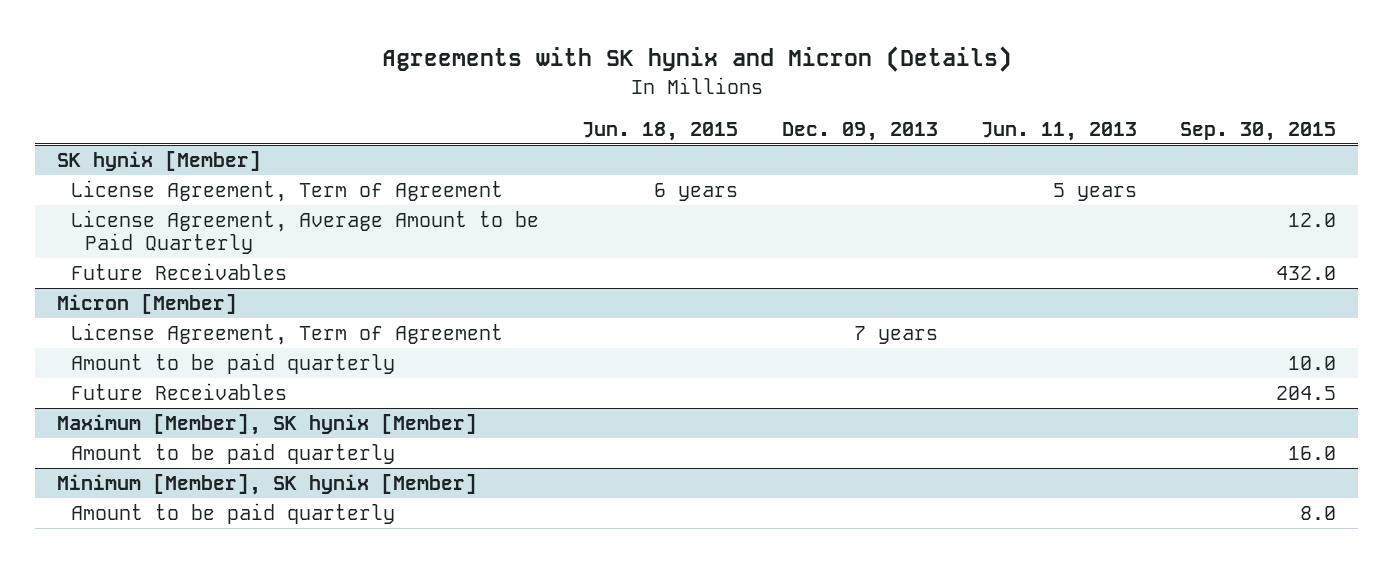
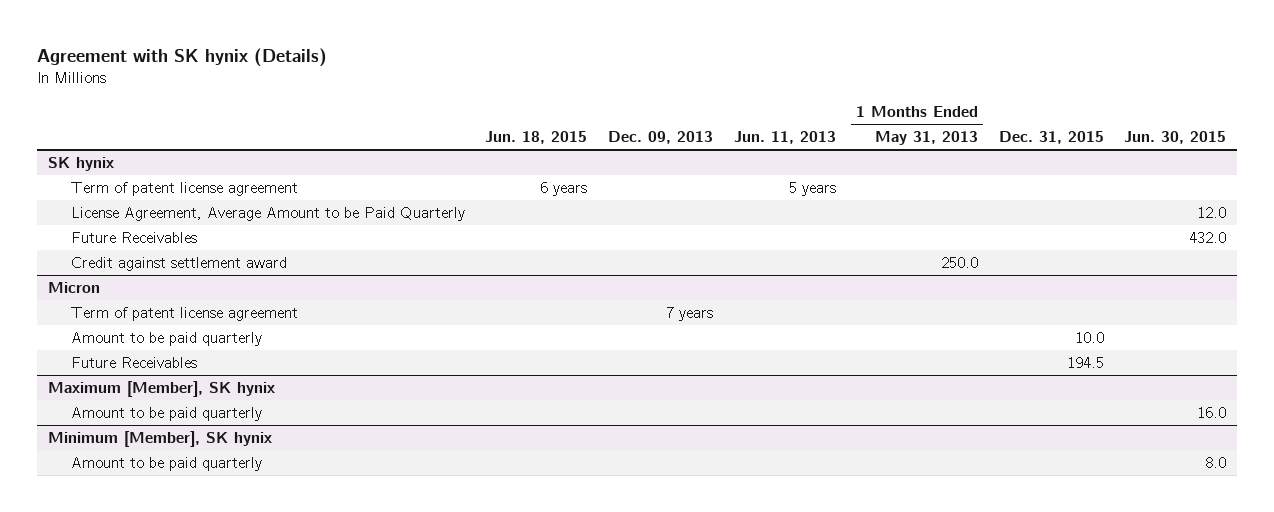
- Agreements with SK hynix and Micron (Details)
+ Agreement with SK hynix (Details)
- | Jun. 18, 2015 | Dec. 09, 2013 | Jun. 11, 2013 | Sep. 30, 2015
+ | Jun. 18, 2015 | Dec. 09, 2013 | Jun. 11, 2013 | 1 Months Ended May 31, 2013 | Dec. 31, 2015 | Jun. 30, 2015
- SK hynix [Member]
- License Agreement, Term of Agreement | 6 years | | 5 years |
+ SK hynix
+ Term of patent license agreement | 6 years | | 5 years | | |
- Micron [Member]
- License Agreement, Term of Agreement | | 7 years | |
+ Credit against settlement award | | | | 250.0 | |
+ Micron
+ Term of patent license agreement | | 7 years | | | |
- Maximum [Member], SK hynix [Member]
+ Maximum [Member], SK hynix
- Minimum [Member], SK hynix [Member]
+ Minimum [Member], SK hynix

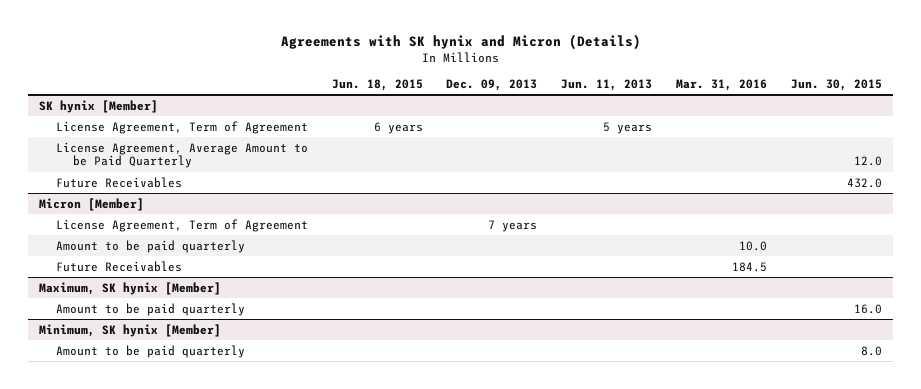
- Agreement with SK hynix (Details)
+ Agreements with SK hynix and Micron (Details)
- | Jun. 18, 2015 | Dec. 09, 2013 | Jun. 11, 2013 | 1 Months Ended May 31, 2013 | Dec. 31, 2015 | Jun. 30, 2015
+ | Jun. 18, 2015 | Dec. 09, 2013 | Jun. 11, 2013 | Mar. 31, 2016 | Jun. 30, 2015
- SK hynix
- Term of patent license agreement | 6 years | | 5 years | | |
+ SK hynix [Member]
+ License Agreement, Term of Agreement | 6 years | | 5 years | |
- Credit against settlement award | | | | 250.0 | |
- Micron
- Term of patent license agreement | | 7 years | | | |
+ Micron [Member]
+ License Agreement, Term of Agreement | | 7 years | | |
- Maximum [Member], SK hynix
+ Maximum, SK hynix [Member]
- Minimum [Member], SK hynix
+ Minimum, SK hynix [Member]

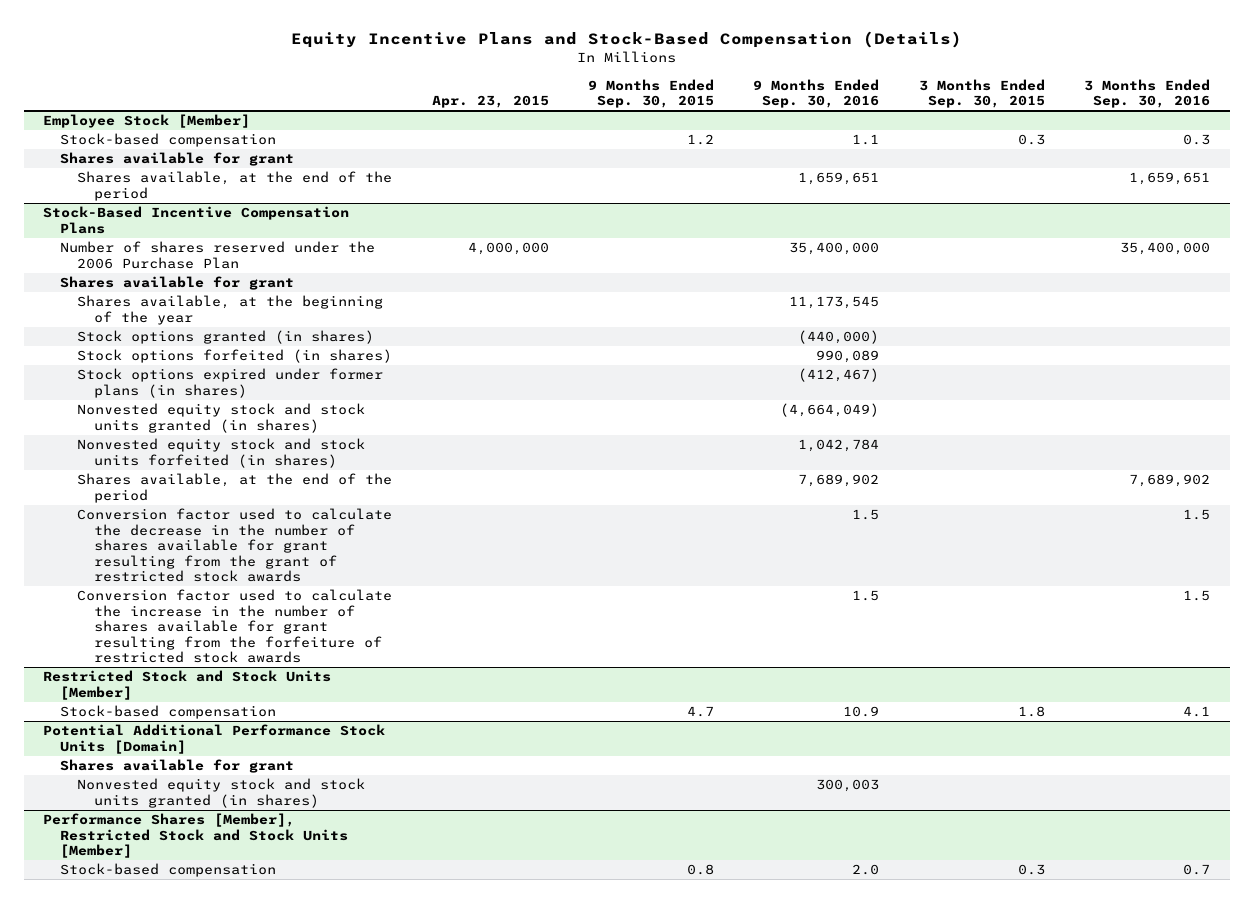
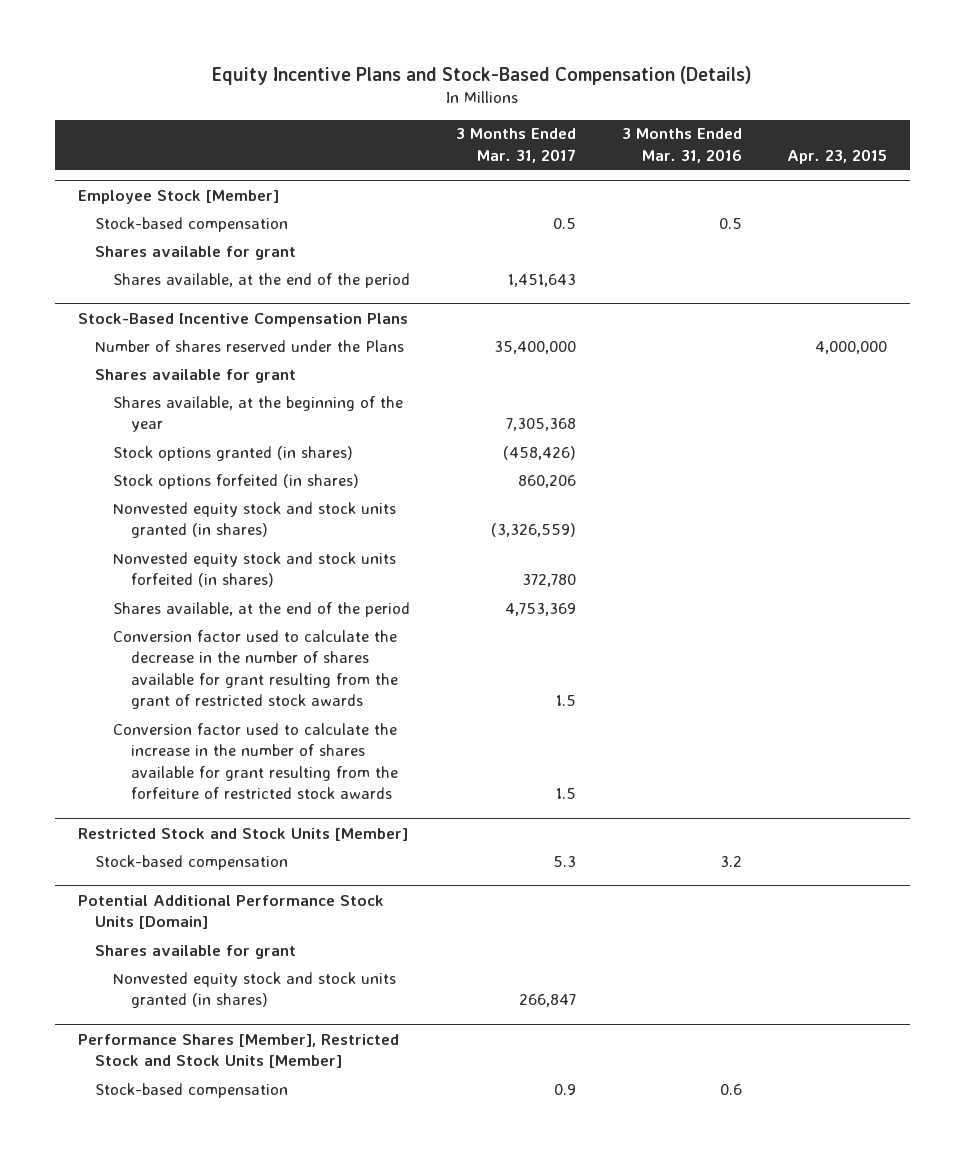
- | Apr. 23, 2015 | 9 Months Ended Sep. 30, 2015 | 9 Months Ended Sep. 30, 2016 | 3 Months Ended Sep. 30, 2015 | 3 Months Ended Sep. 30, 2016
+ | 3 Months Ended Mar. 31, 2017 | 3 Months Ended Mar. 31, 2016 | Apr. 23, 2015
@ Stock-Based Incentive Compensation Plans
- Number of shares reserved under the 2006 Purchase Plan | 4,000,000 | | 35,400,000 | | 35,400,000
+ Number of shares reserved under the Plans | 35,400,000 | | 4,000,000
- Stock options expired under former plans (in shares) | | | (412,467) | |

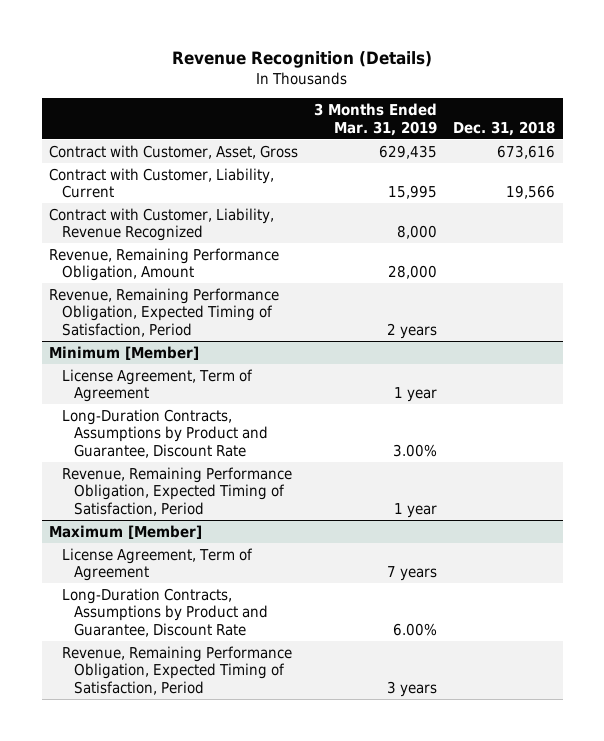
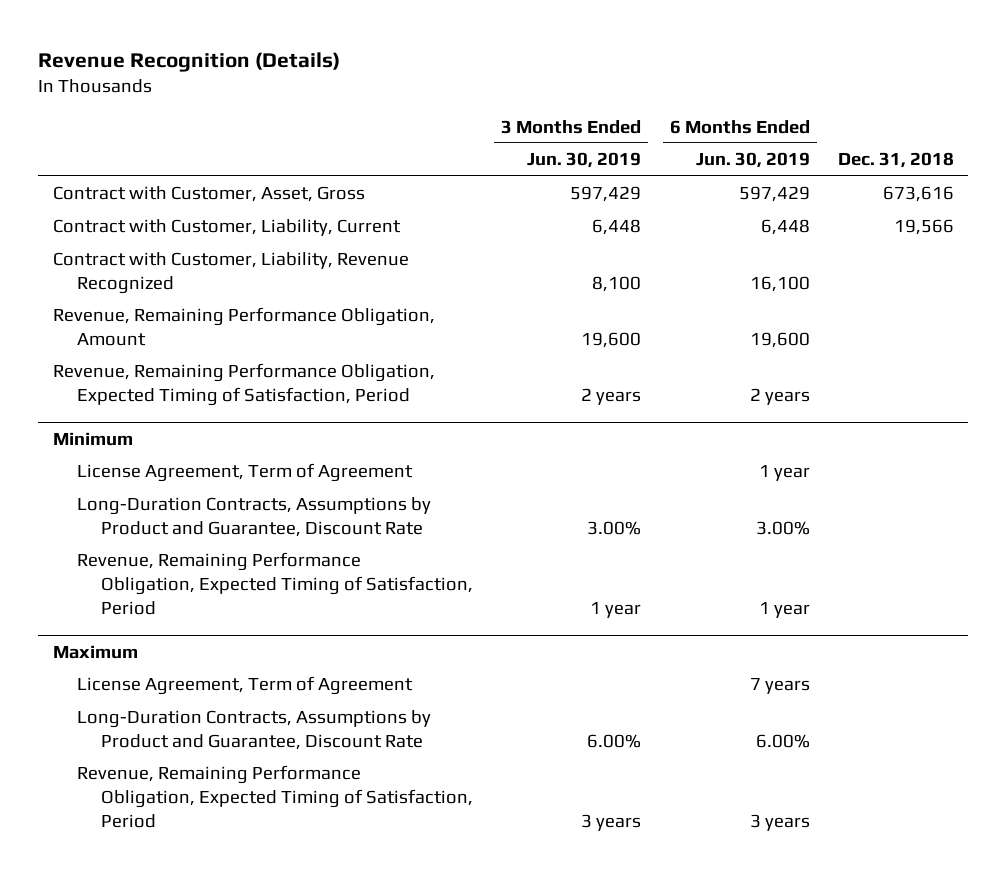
- | 3 Months Ended Mar. 31, 2019 | Dec. 31, 2018
+ | 3 Months Ended Jun. 30, 2019 | 6 Months Ended Jun. 30, 2019 | Dec. 31, 2018
- Minimum [Member]
+ Minimum
- Maximum [Member]
+ Maximum

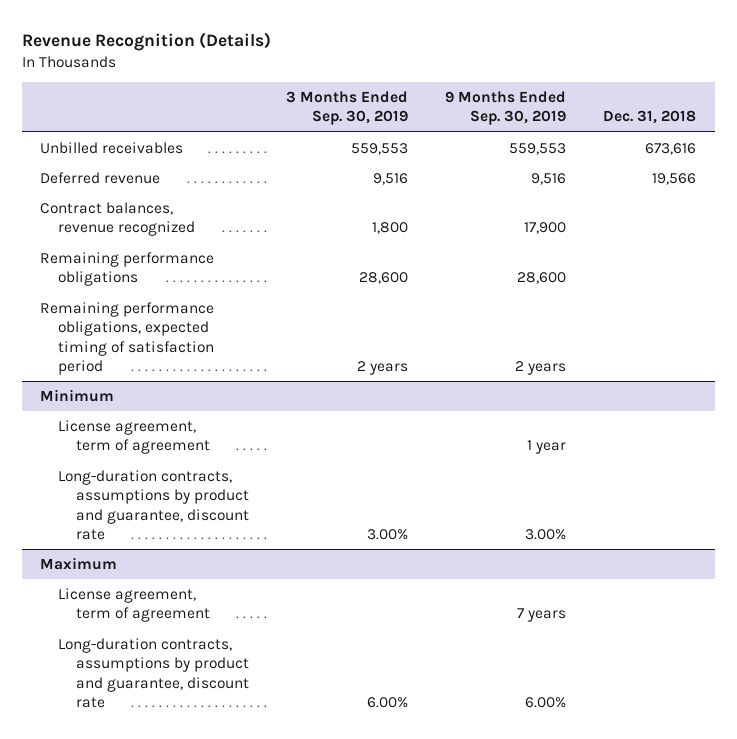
- | 3 Months Ended Jun. 30, 2019 | 6 Months Ended Jun. 30, 2019 | Dec. 31, 2018
+ | 3 Months Ended Sep. 30, 2019 | 9 Months Ended Sep. 30, 2019 | Dec. 31, 2018
- Contract with Customer, Asset, Gross | 597,429 | 597,429 | 673,616
- Contract with Customer, Liability, Current | 6,448 | 6,448 | 19,566
- Contract with Customer, Liability, Revenue Recognized | 8,100 | 16,100 |
- Revenue, Remaining Performance Obligation, Amount | 19,600 | 19,600 |
- Revenue, Remaining Performance Obligation, Expected Timing of Satisfaction, Period | 2 years | 2 years |
+ Unbilled receivables | 559,553 | 559,553 | 673,616
+ Deferred revenue | 9,516 | 9,516 | 19,566
+ Contract balances, revenue recognized | 1,800 | 17,900 |
+ Remaining performance obligations | 28,600 | 28,600 |
+ Remaining performance obligations, expected timing of satisfaction period | 2 years | 2 years |
@ Minimum
- License Agreement, Term of Agreement | | 1 year |
- Long-Duration Contracts, Assumptions by Product and Guarantee, Discount Rate | 3.00% | 3.00% |
- Revenue, Remaining Performance Obligation, Expected Timing of Satisfaction, Period | 1 year | 1 year |
+ License agreement, term of agreement | | 1 year |
+ Long-duration contracts, assumptions by product and guarantee, discount rate | 3.00% | 3.00% |
@ Maximum
- License Agreement, Term of Agreement | | 7 years |
- Long-Duration Contracts, Assumptions by Product and Guarantee, Discount Rate | 6.00% | 6.00% |
- Revenue, Remaining Performance Obligation, Expected Timing of Satisfaction, Period | 3 years | 3 years |
+ License agreement, term of agreement | | 7 years |
+ Long-duration contracts, assumptions by product and guarantee, discount rate | 6.00% | 6.00% |

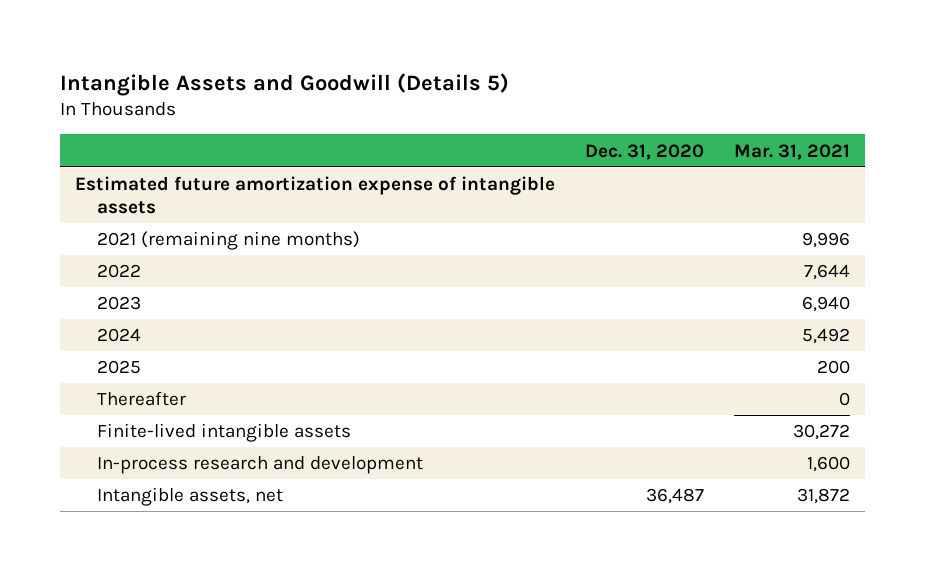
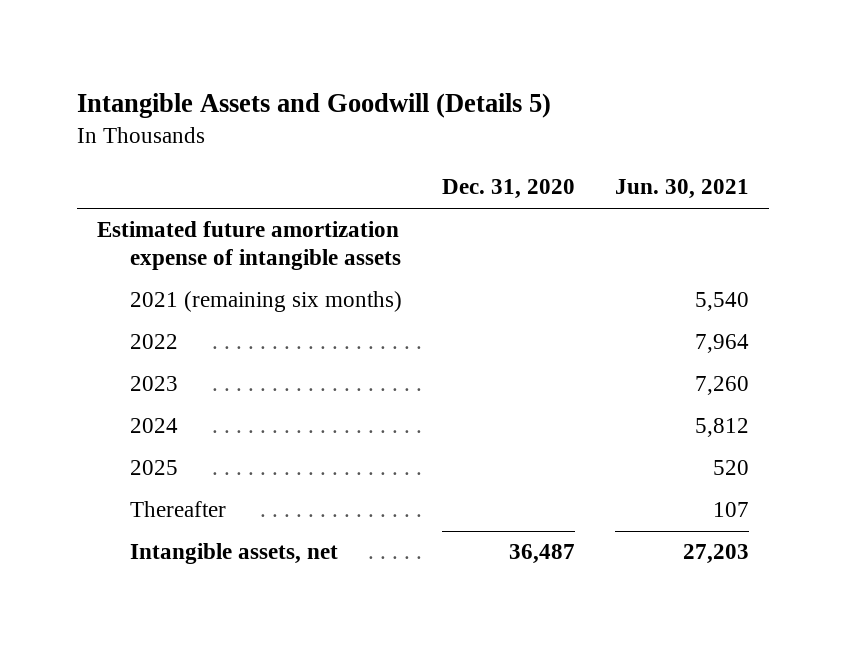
- | Dec. 31, 2020 | Mar. 31, 2021
+ | Dec. 31, 2020 | Jun. 30, 2021
- 2021 (remaining nine months) | | 9,996
+ 2021 (remaining six months) | | 5,540
- Finite-lived intangible assets | | 30,272
- In-process research and development | | 1,600

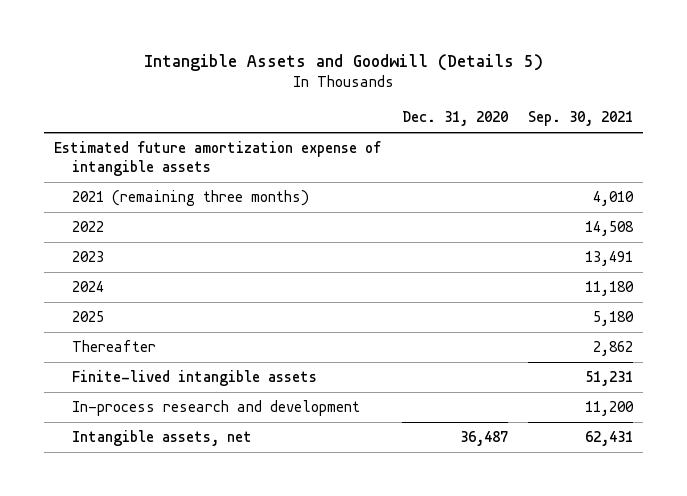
- | Dec. 31, 2020 | Jun. 30, 2021
+ | Dec. 31, 2020 | Sep. 30, 2021
- 2021 (remaining six months) | | 5,540
+ 2021 (remaining three months) | | 4,010
+ Finite-lived intangible assets | | 51,231
+ In-process research and development | | 11,200

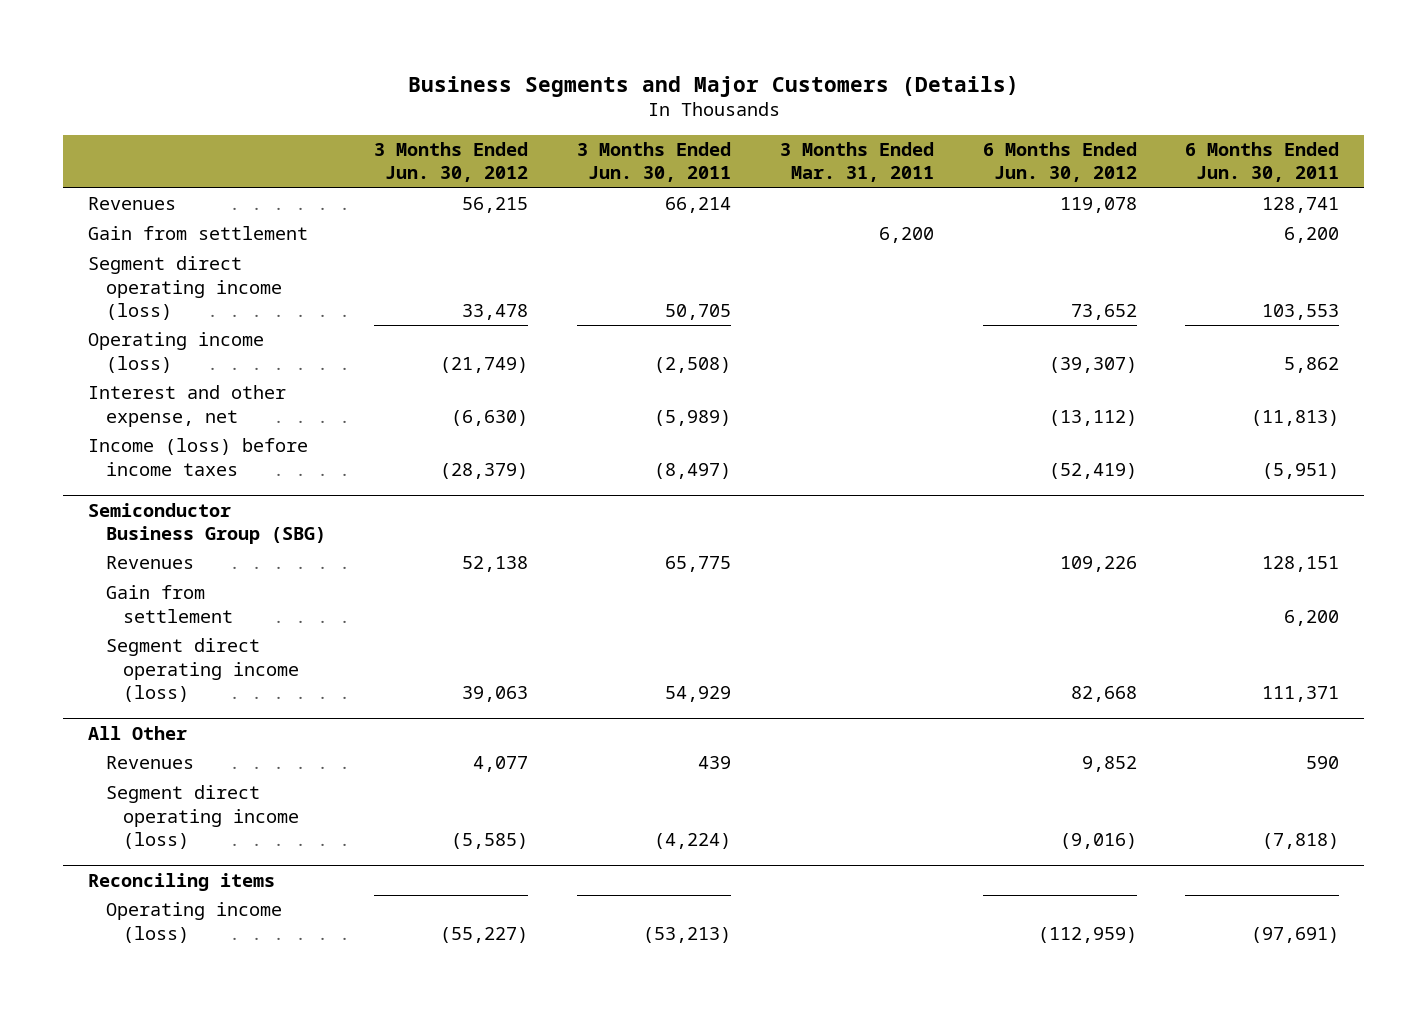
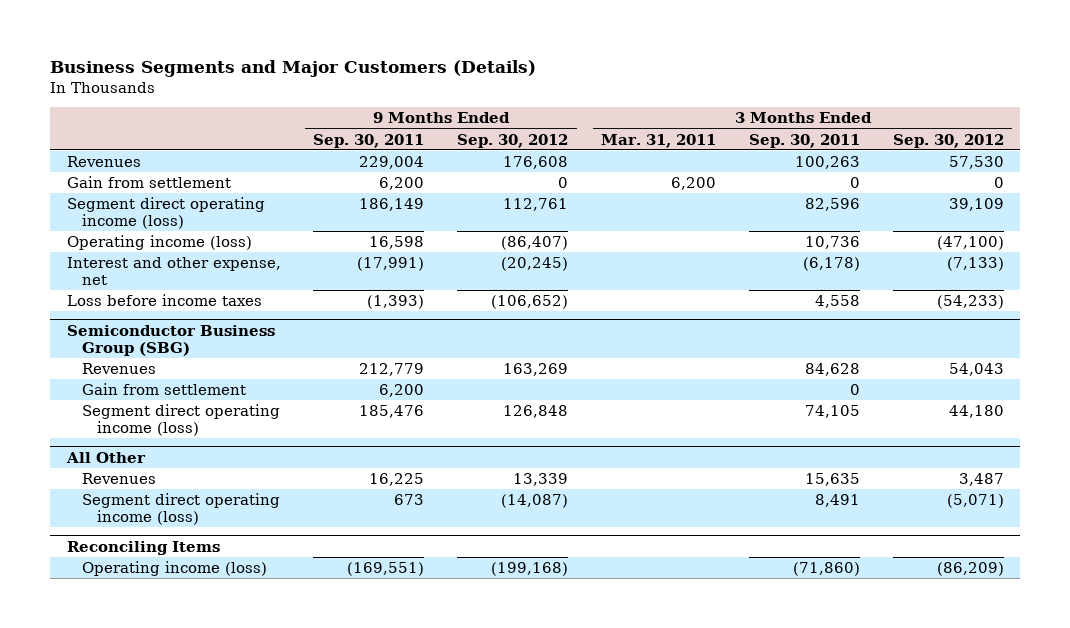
- | 3 Months Ended Jun. 30, 2012 | 3 Months Ended Jun. 30, 2011 | 3 Months Ended Mar. 31, 2011 | 6 Months Ended Jun. 30, 2012 | 6 Months Ended Jun. 30, 2011
+ | 9 Months Ended Sep. 30, 2011 | 9 Months Ended Sep. 30, 2012 | 3 Months Ended Mar. 31, 2011 | 3 Months Ended Sep. 30, 2011 | 3 Months Ended Sep. 30, 2012
- Income (loss) before income taxes | (28,379) | (8,497) | | (52,419) | (5,951)
+ Loss before income taxes | (1,393) | (106,652) | | 4,558 | (54,233)
- Reconciling items
+ Reconciling Items

